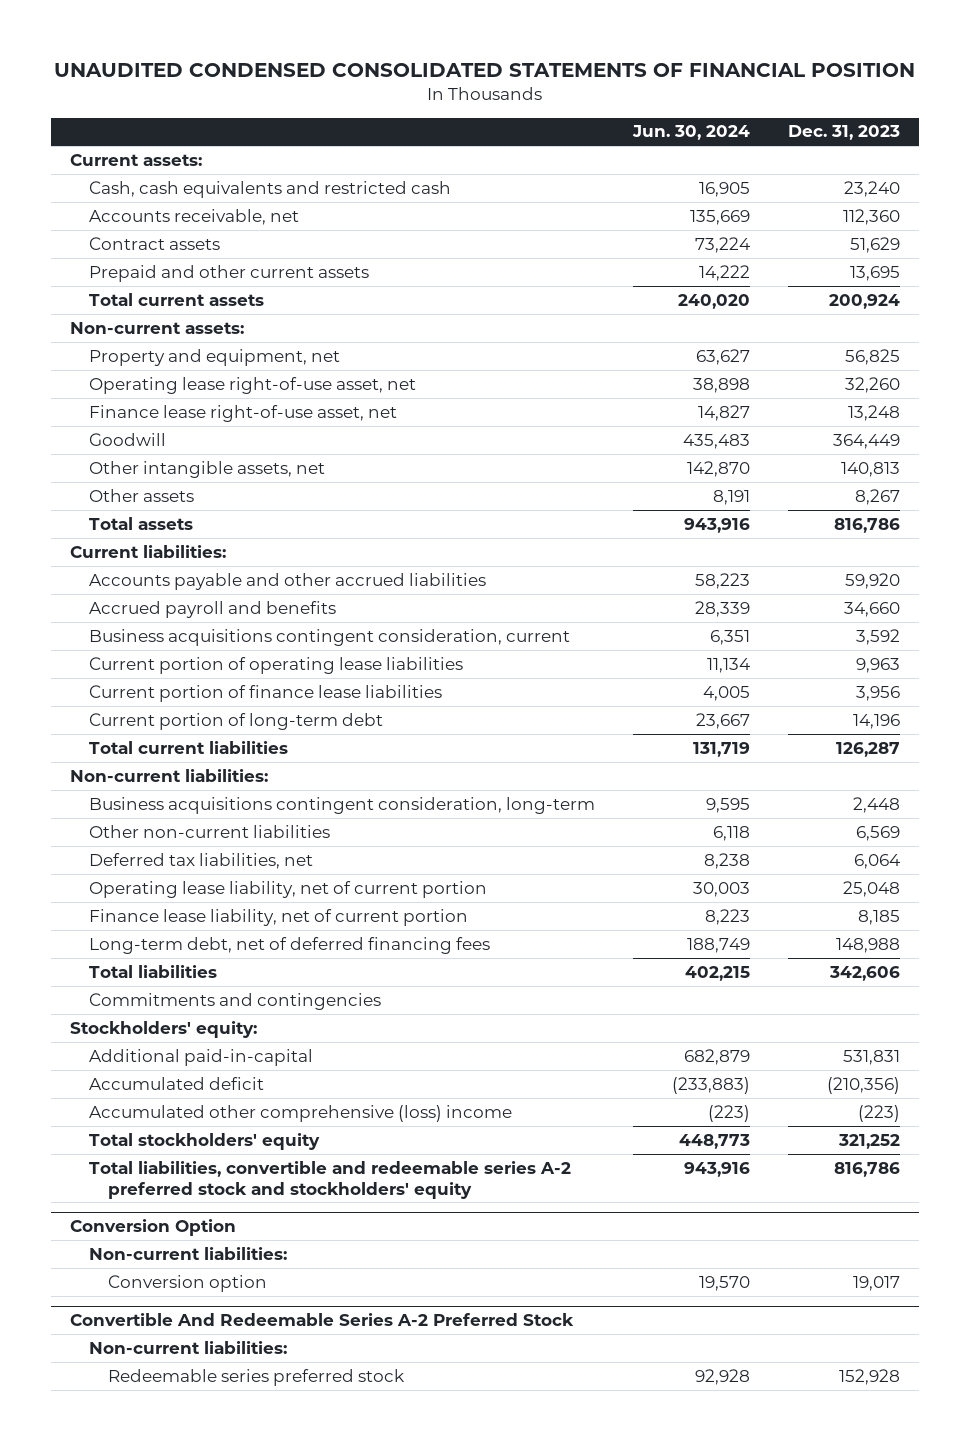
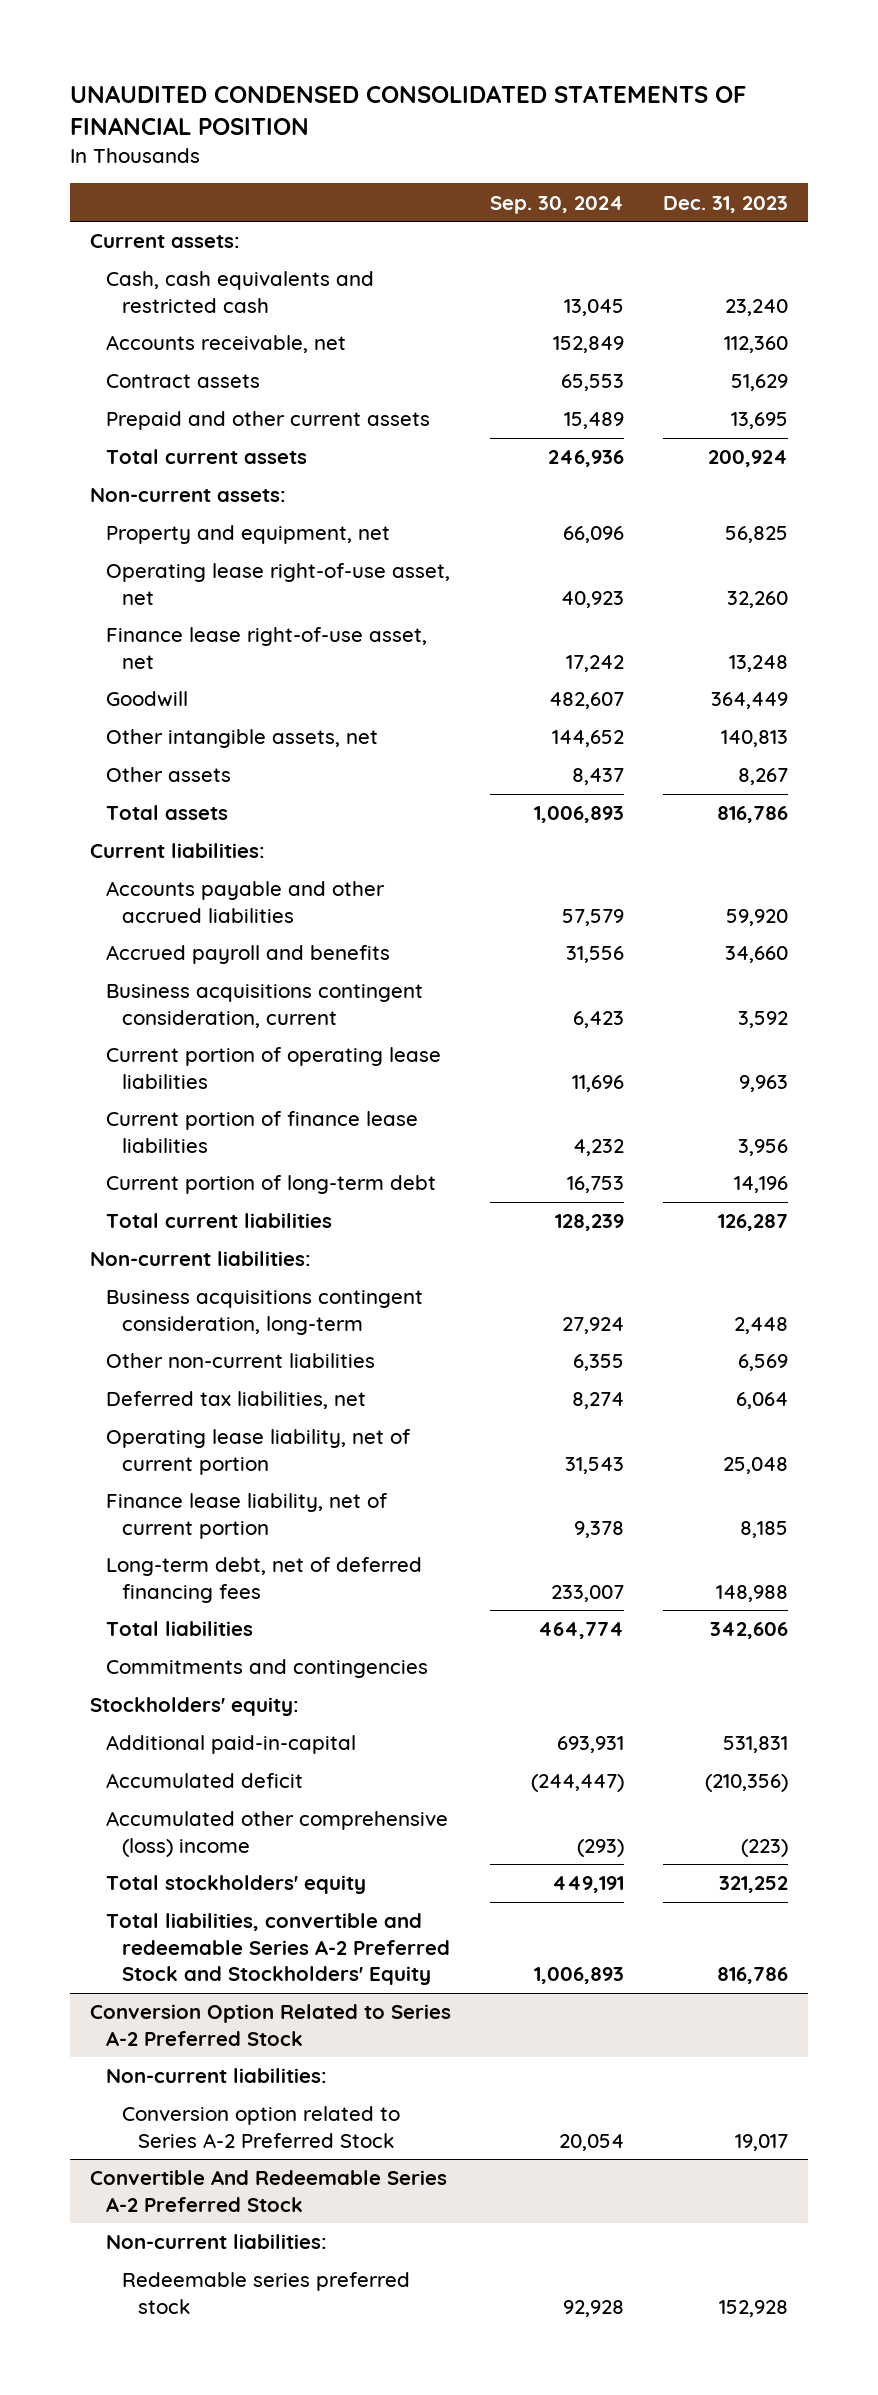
- | Jun. 30, 2024 | Dec. 31, 2023
+ | Sep. 30, 2024 | Dec. 31, 2023
- Total liabilities, convertible and redeemable series A-2 preferred stock and stockholders' equity | 943,916 | 816,786
- Conversion Option
+ Total liabilities, convertible and redeemable Series A-2 Preferred Stock and Stockholders' Equity | 1,006,893 | 816,786
+ Conversion Option Related to Series A-2 Preferred Stock
- Conversion option | 19,570 | 19,017
+ Conversion option related to Series A-2 Preferred Stock | 20,054 | 19,017

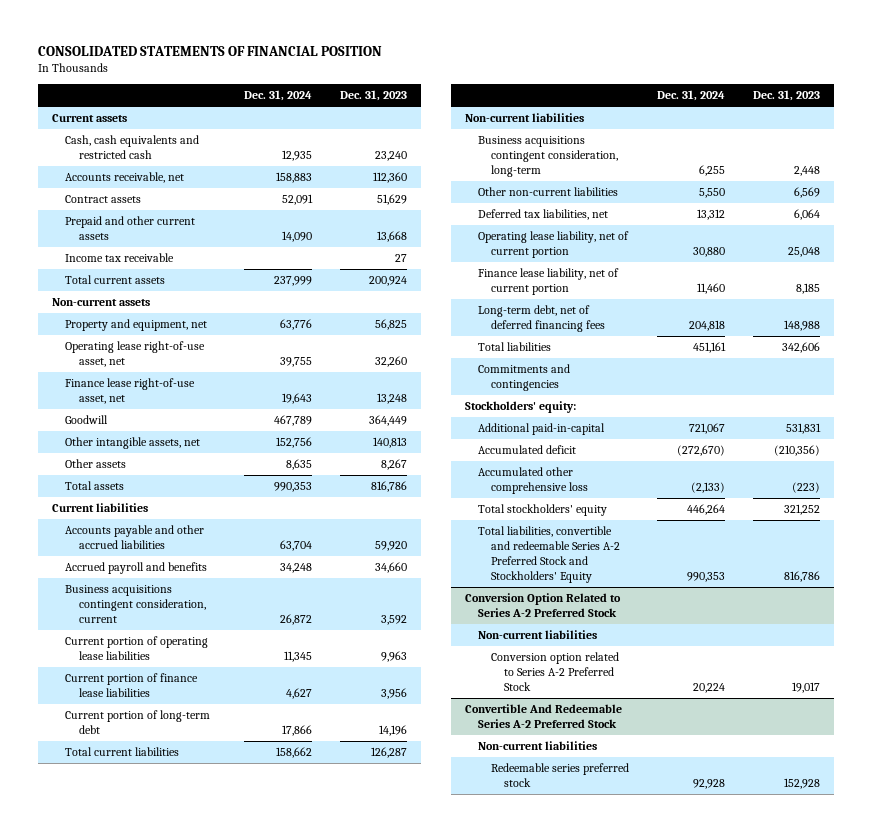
- UNAUDITED CONDENSED CONSOLIDATED STATEMENTS OF FINANCIAL POSITION
+ CONSOLIDATED STATEMENTS OF FINANCIAL POSITION
- | Sep. 30, 2024 | Dec. 31, 2023
+ | Dec. 31, 2024 | Dec. 31, 2023
- Current assets:
+ Current assets
- Prepaid and other current assets | 15,489 | 13,695
+ Prepaid and other current assets | 14,090 | 13,668
+ Income tax receivable | | 27
- Non-current assets:
+ Non-current assets
- Current liabilities:
+ Current liabilities
- Non-current liabilities:
+ Non-current liabilities
- Accumulated other comprehensive (loss) income | (293) | (223)
+ Accumulated other comprehensive loss | (2,133) | (223)
@ Conversion Option Related to Series A-2 Preferred Stock
- Non-current liabilities:
+ Non-current liabilities
@ Convertible And Redeemable Series A-2 Preferred Stock
- Non-current liabilities:
+ Non-current liabilities

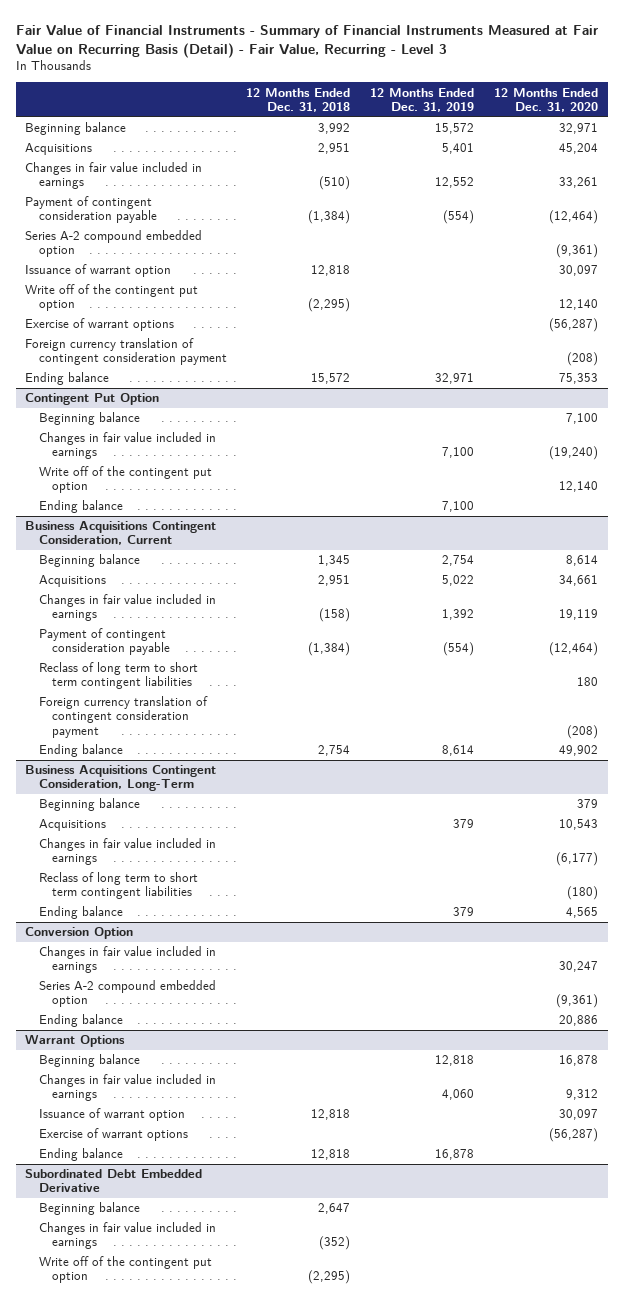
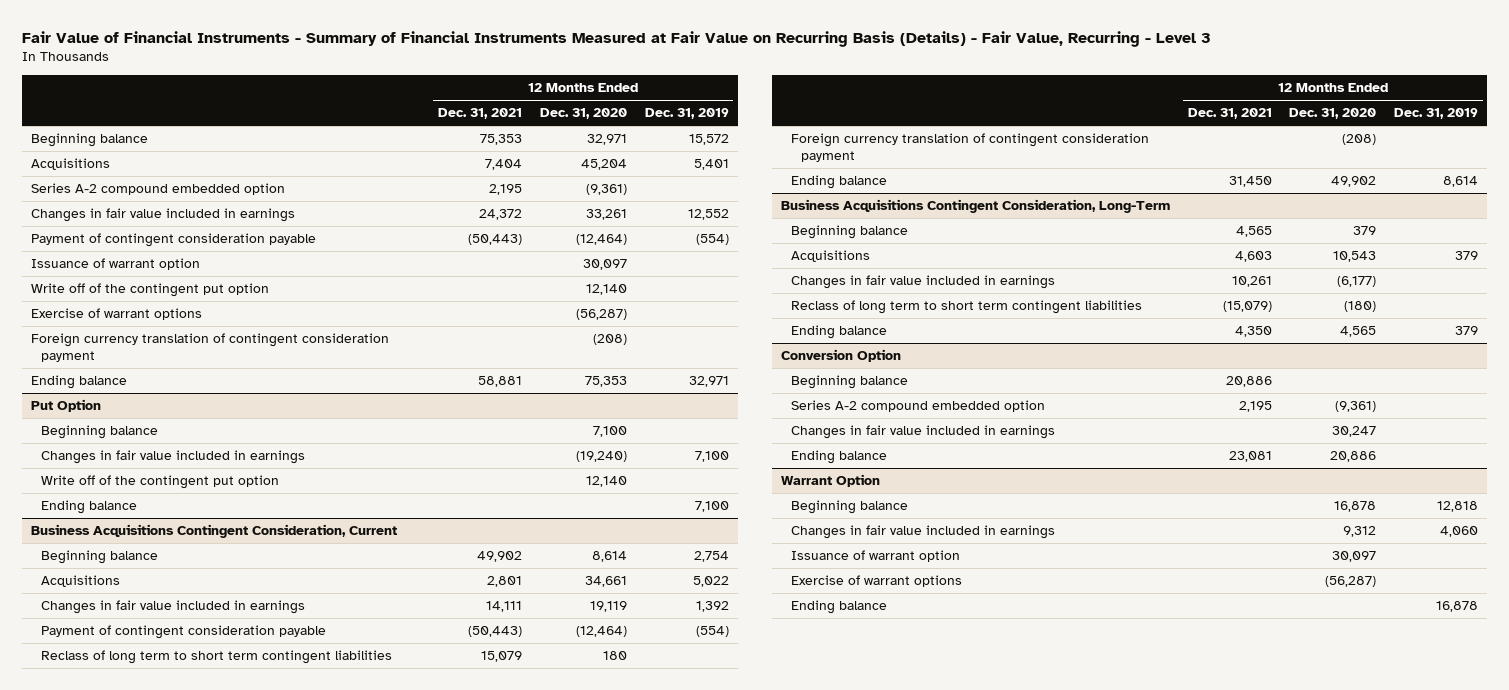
- Fair Value of Financial Instruments - Summary of Financial Instruments Measured at Fair Value on Recurring Basis (Detail) - Fair Value, Recurring - Level 3
+ Fair Value of Financial Instruments - Summary of Financial Instruments Measured at Fair Value on Recurring Basis (Details) - Fair Value, Recurring - Level 3
- | 12 Months Ended Dec. 31, 2018 | 12 Months Ended Dec. 31, 2019 | 12 Months Ended Dec. 31, 2020
+ | 12 Months Ended Dec. 31, 2021 | 12 Months Ended Dec. 31, 2020 | 12 Months Ended Dec. 31, 2019
moved up: Series A-2 compound embedded option | 2,195 | (9,361) |
- Contingent Put Option
+ Put Option
@ Conversion Option
+ Beginning balance | 20,886 | |
moved down: Changes in fair value included in earnings | | 30,247 |
- Warrant Options
+ Warrant Option
- Subordinated Debt Embedded Derivative
- Beginning balance | 2,647 | |
- Changes in fair value included in earnings | (352) | |
- Write off of the contingent put option | (2,295) | |

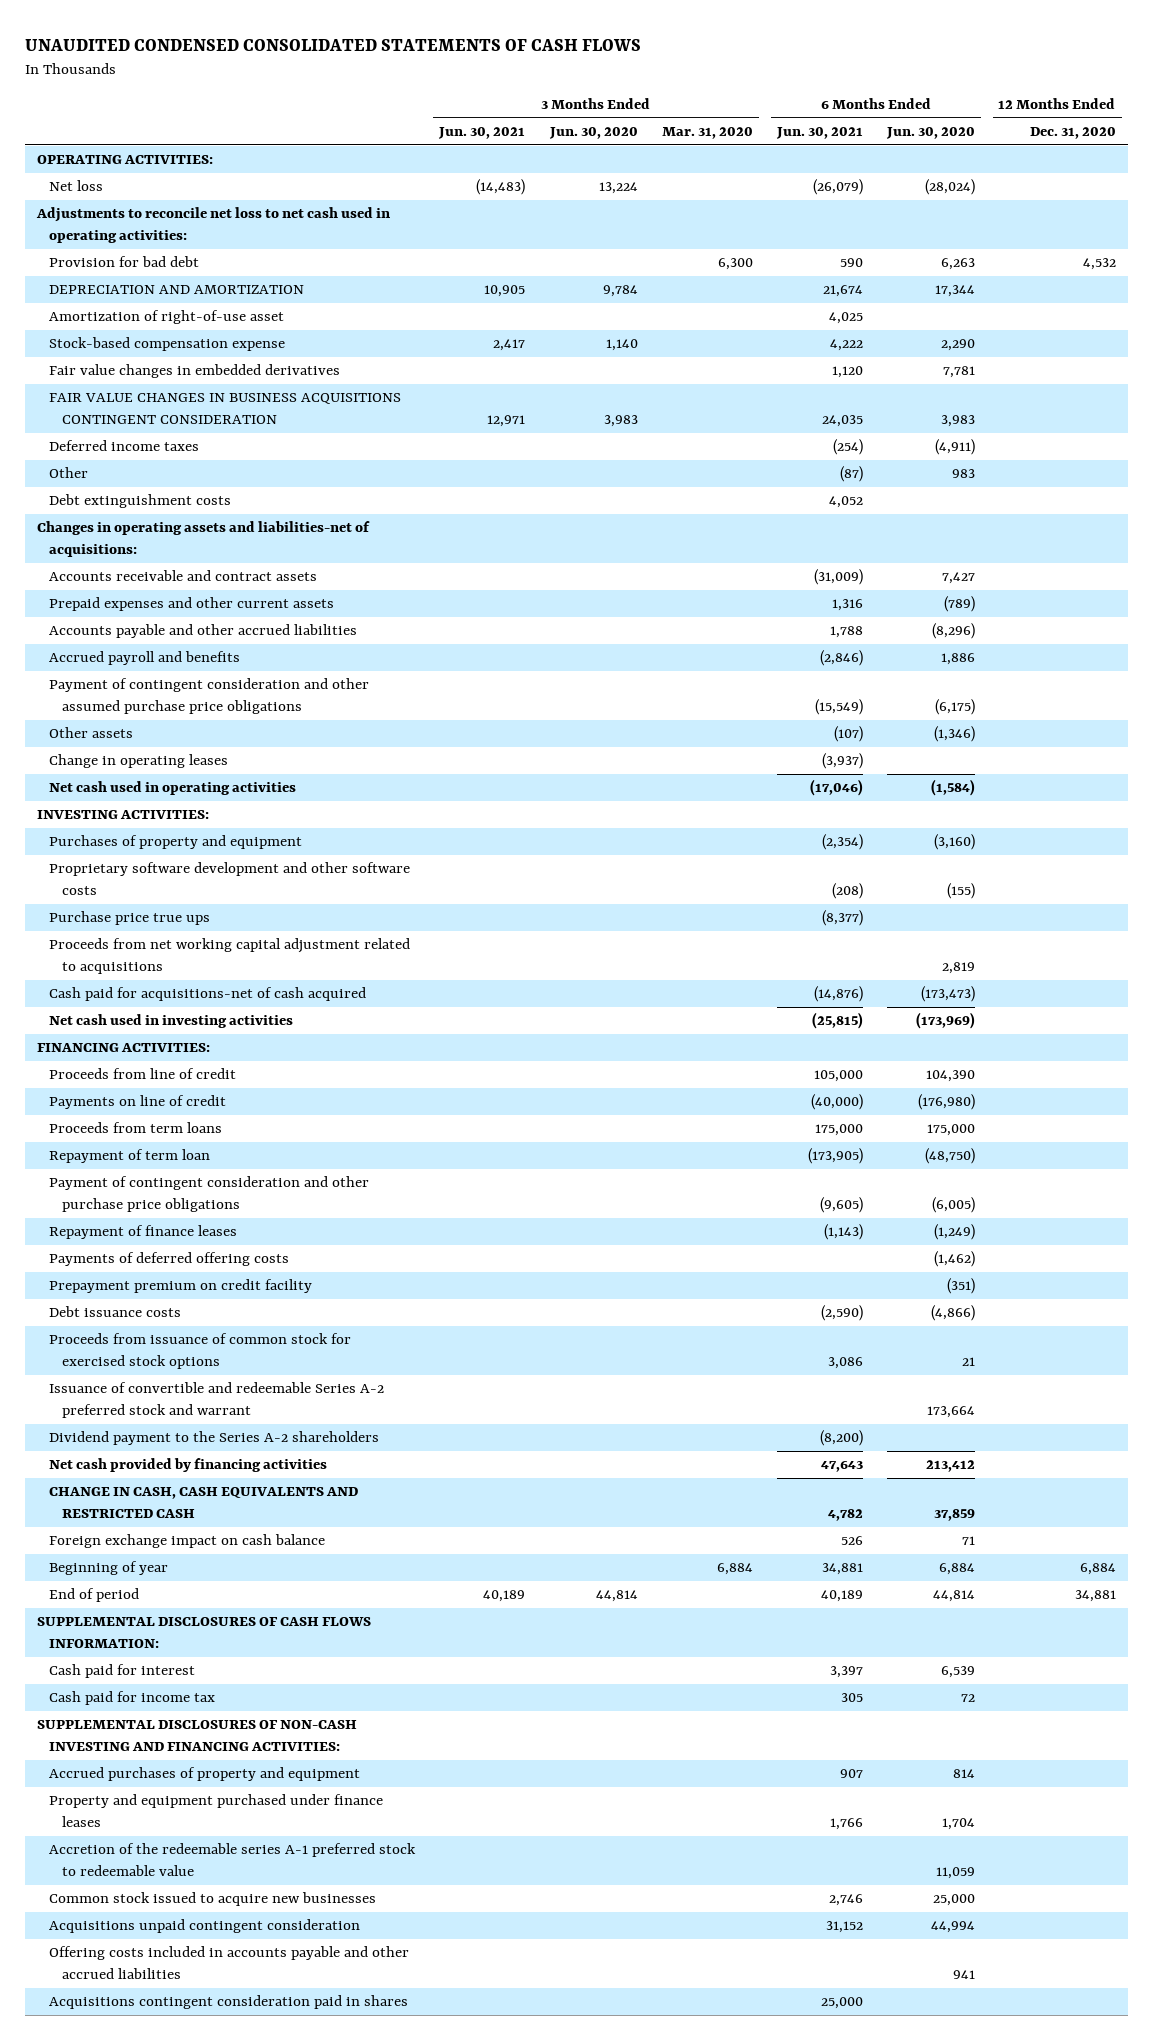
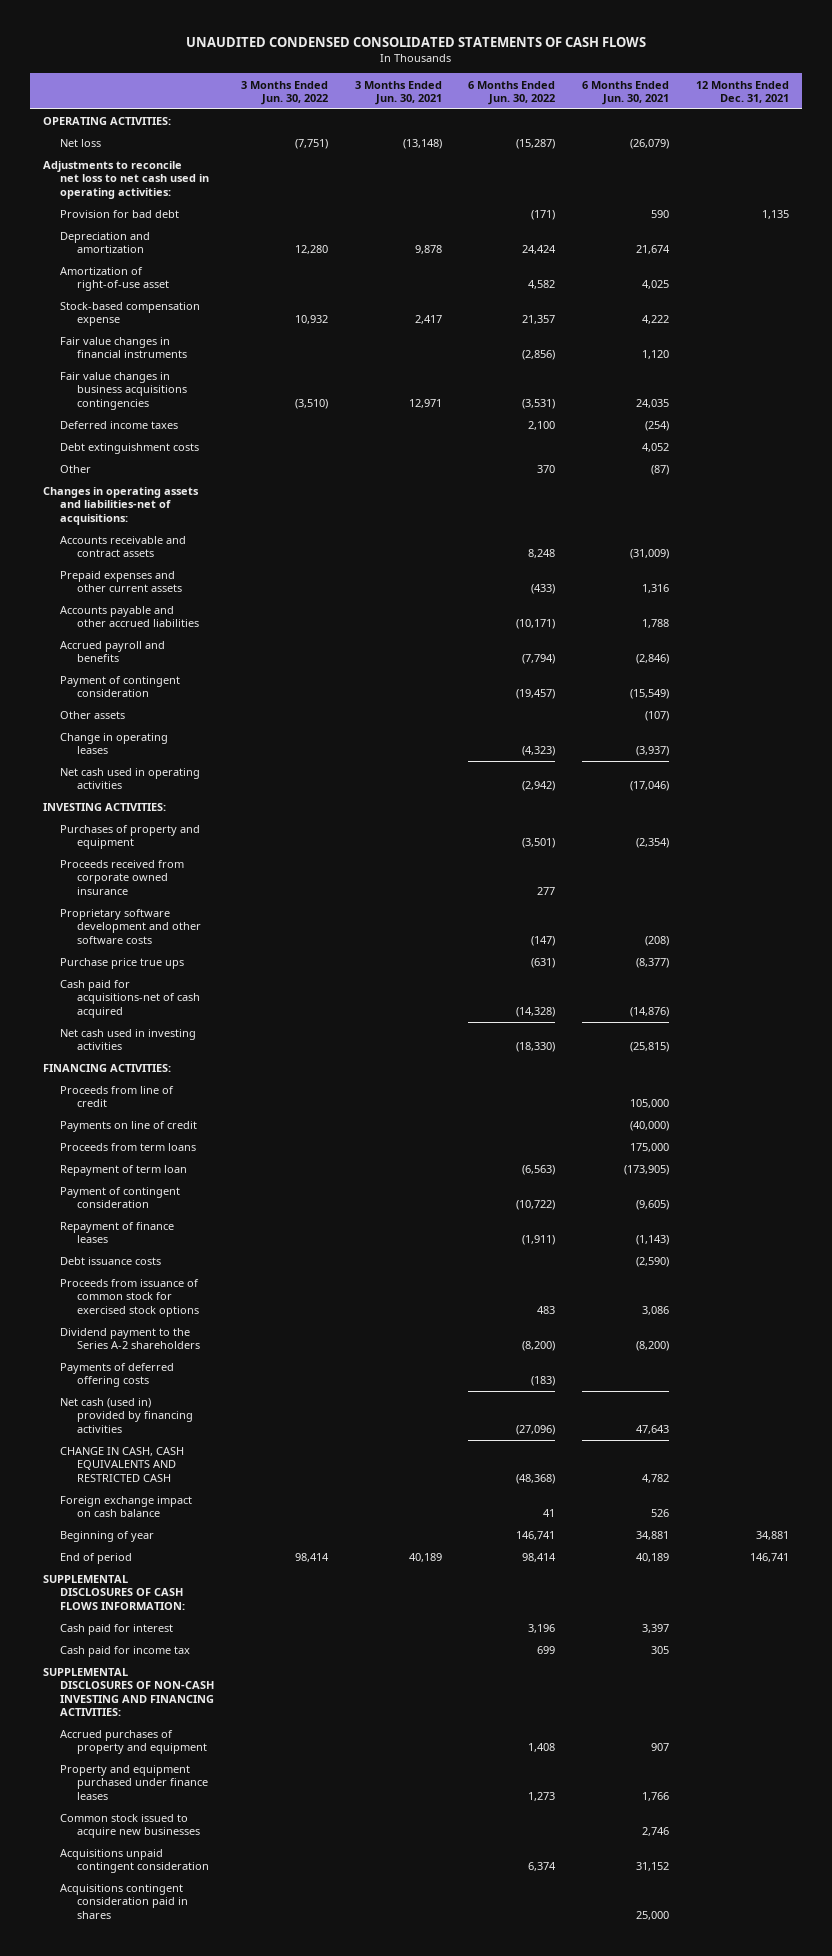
- | 3 Months Ended Jun. 30, 2021 | 3 Months Ended Jun. 30, 2020 | 3 Months Ended Mar. 31, 2020 | 6 Months Ended Jun. 30, 2021 | 6 Months Ended Jun. 30, 2020 | 12 Months Ended Dec. 31, 2020
+ | 3 Months Ended Jun. 30, 2022 | 3 Months Ended Jun. 30, 2021 | 6 Months Ended Jun. 30, 2022 | 6 Months Ended Jun. 30, 2021 | 12 Months Ended Dec. 31, 2021
- Net loss | (14,483) | 13,224 | | (26,079) | (28,024) |
+ Net loss | (7,751) | (13,148) | (15,287) | (26,079) |
- DEPRECIATION AND AMORTIZATION | 10,905 | 9,784 | | 21,674 | 17,344 |
+ Depreciation and amortization | 12,280 | 9,878 | 24,424 | 21,674 |
- Fair value changes in embedded derivatives | | | | 1,120 | 7,781 |
- FAIR VALUE CHANGES IN BUSINESS ACQUISITIONS CONTINGENT CONSIDERATION | 12,971 | 3,983 | | 24,035 | 3,983 |
+ Fair value changes in financial instruments | | | (2,856) | 1,120 |
+ Fair value changes in business acquisitions contingencies | (3,510) | 12,971 | (3,531) | 24,035 |
moved down: Other | | | 370 | (87) |
- Payment of contingent consideration and other assumed purchase price obligations | | | | (15,549) | (6,175) |
+ Payment of contingent consideration | | | (19,457) | (15,549) |
+ Proceeds received from corporate owned insurance | | | 277 | |
- Proceeds from net working capital adjustment related to acquisitions | | | | | 2,819 |
- Payment of contingent consideration and other purchase price obligations | | | | (9,605) | (6,005) |
+ Payment of contingent consideration | | | (10,722) | (9,605) |
- Prepayment premium on credit facility | | | | | (351) |
- Issuance of convertible and redeemable Series A-2 preferred stock and warrant | | | | | 173,664 |
- Net cash provided by financing activities | | | | 47,643 | 213,412 |
moved down: Payments of deferred offering costs | | | (183) | |
+ Net cash (used in) provided by financing activities | | | (27,096) | 47,643 |
- Accretion of the redeemable series A-1 preferred stock to redeemable value | | | | | 11,059 |
- Offering costs included in accounts payable and other accrued liabilities | | | | | 941 |

